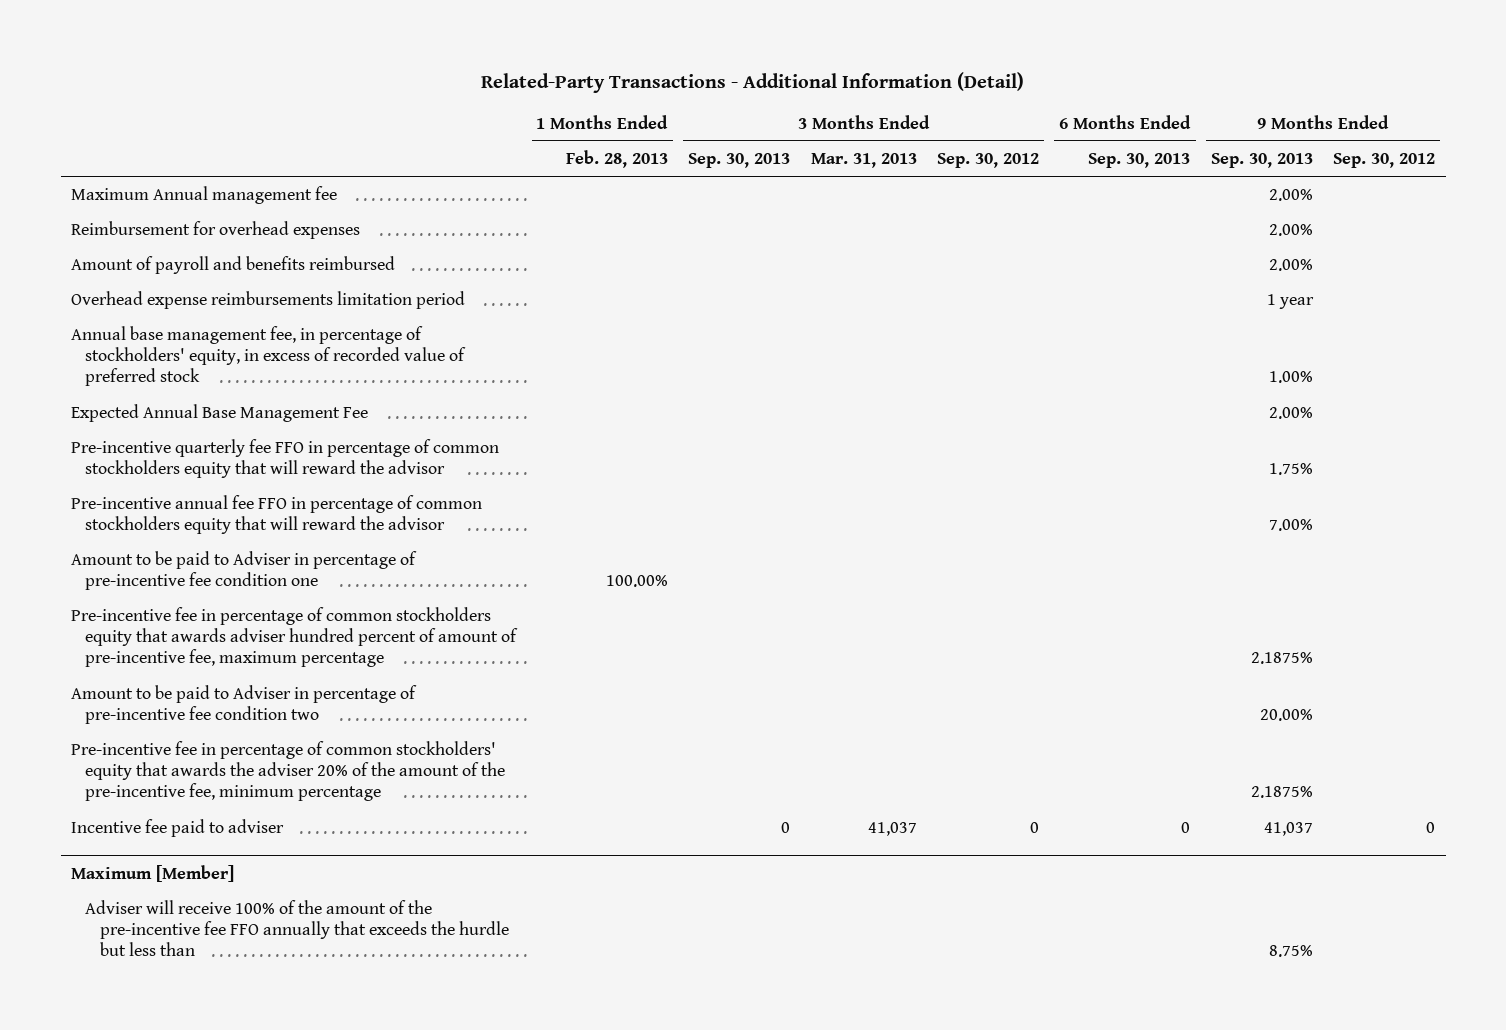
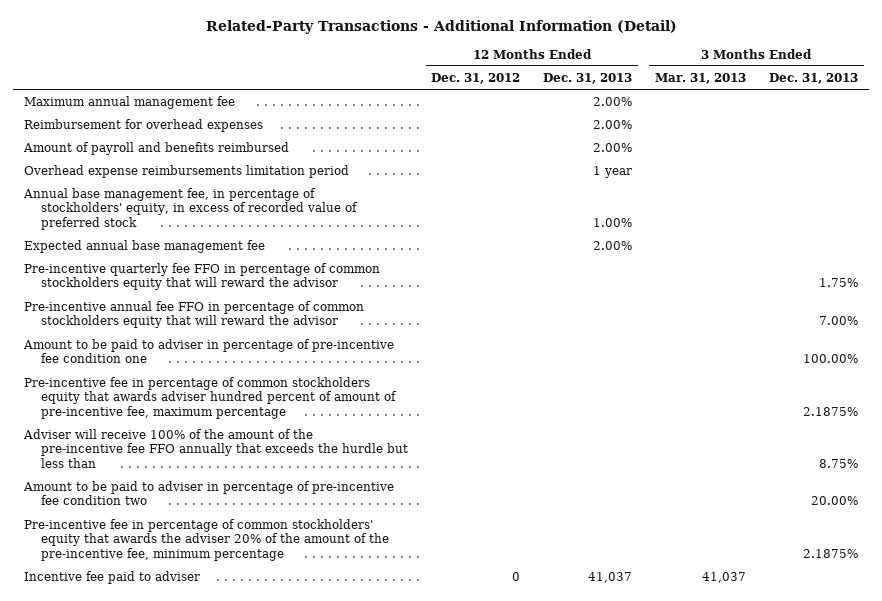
- | 1 Months Ended Feb. 28, 2013 | 3 Months Ended Sep. 30, 2013 | 3 Months Ended Mar. 31, 2013 | 3 Months Ended Sep. 30, 2012 | 6 Months Ended Sep. 30, 2013 | 9 Months Ended Sep. 30, 2013 | 9 Months Ended Sep. 30, 2012
+ | 12 Months Ended Dec. 31, 2012 | 12 Months Ended Dec. 31, 2013 | 3 Months Ended Mar. 31, 2013 | 3 Months Ended Dec. 31, 2013
- Maximum Annual management fee | | | | | | 2.00% |
+ Maximum annual management fee | | 2.00% | |
- Expected Annual Base Management Fee | | | | | | 2.00% |
+ Expected annual base management fee | | 2.00% | |
- Amount to be paid to Adviser in percentage of pre-incentive fee condition one | 100.00% | | | | | |
+ Amount to be paid to adviser in percentage of pre-incentive fee condition one | | | | 100.00%
- Amount to be paid to Adviser in percentage of pre-incentive fee condition two | | | | | | 20.00% |
+ Adviser will receive 100% of the amount of the pre-incentive fee FFO annually that exceeds the hurdle but less than | | | | 8.75%
+ Amount to be paid to adviser in percentage of pre-incentive fee condition two | | | | 20.00%
- Maximum [Member]
- Adviser will receive 100% of the amount of the pre-incentive fee FFO annually that exceeds the hurdle but less than | | | | | | 8.75% |

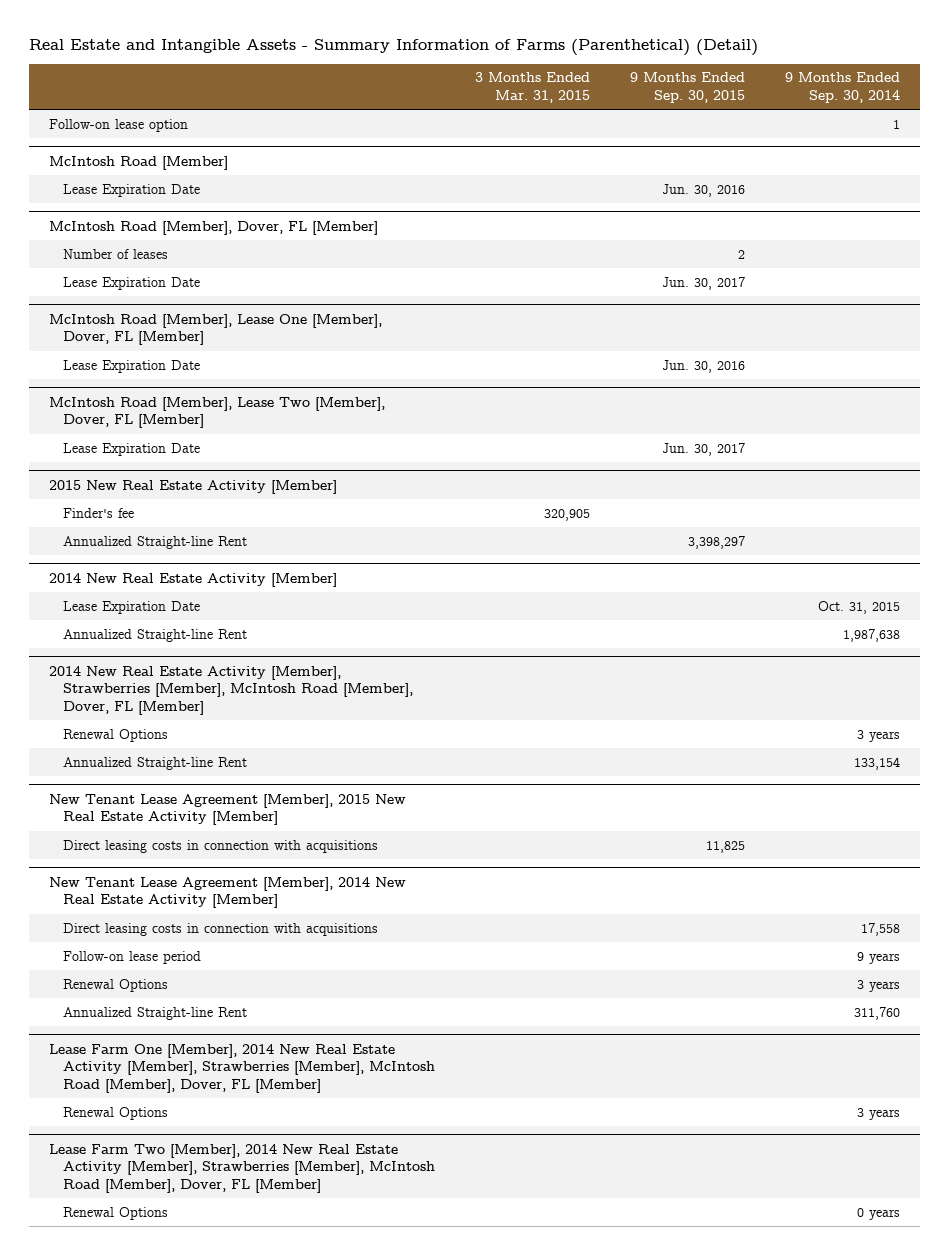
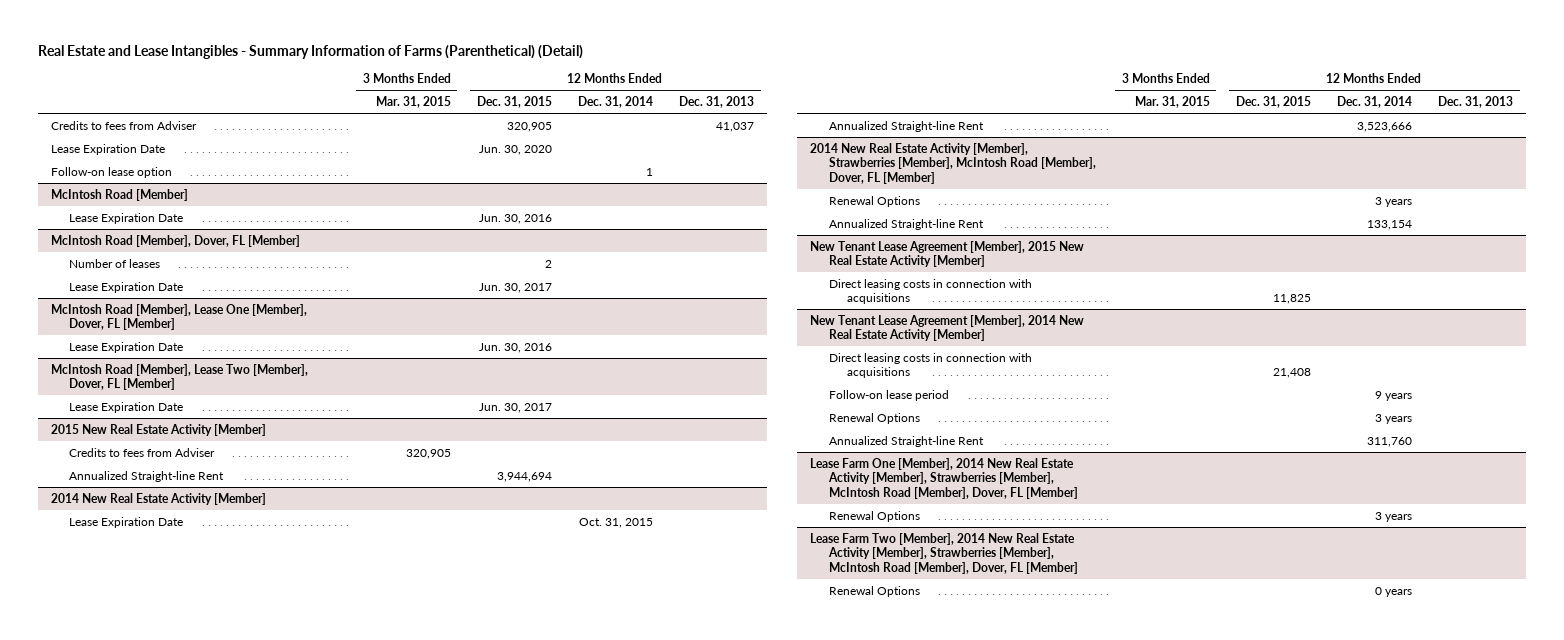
- Real Estate and Intangible Assets - Summary Information of Farms (Parenthetical) (Detail)
+ Real Estate and Lease Intangibles - Summary Information of Farms (Parenthetical) (Detail)
- | 3 Months Ended Mar. 31, 2015 | 9 Months Ended Sep. 30, 2015 | 9 Months Ended Sep. 30, 2014
+ | 3 Months Ended Mar. 31, 2015 | 12 Months Ended Dec. 31, 2015 | 12 Months Ended Dec. 31, 2014 | 12 Months Ended Dec. 31, 2013
+ Credits to fees from Adviser | | 320,905 | | 41,037
+ Lease Expiration Date | | Jun. 30, 2020 | |
@ 2015 New Real Estate Activity [Member]
- Finder's fee | 320,905 | |
+ Credits to fees from Adviser | 320,905 | | |

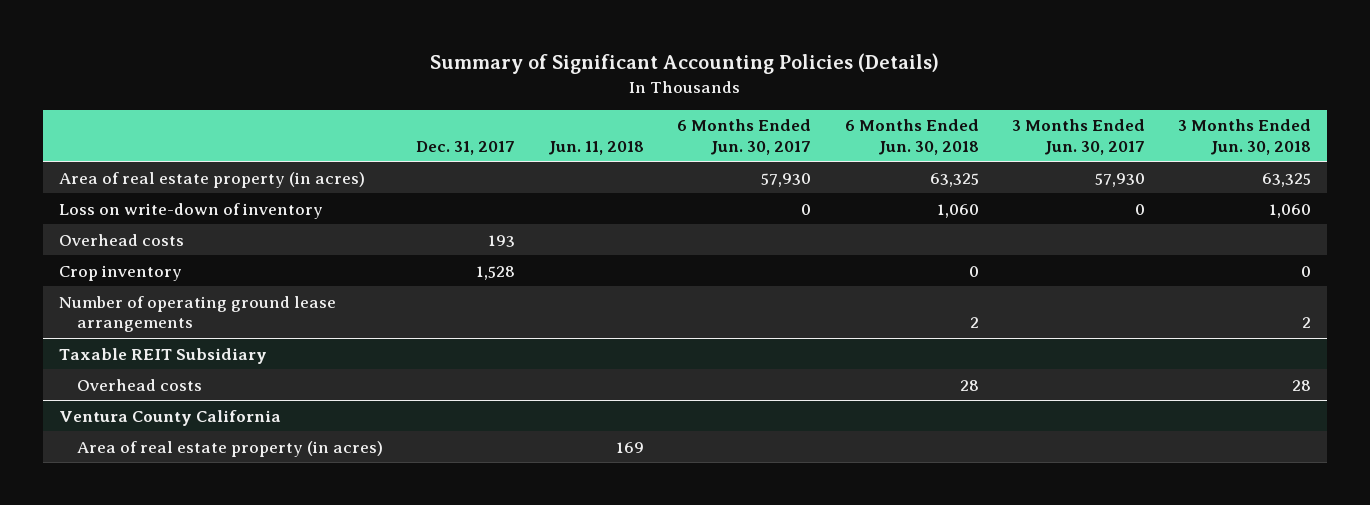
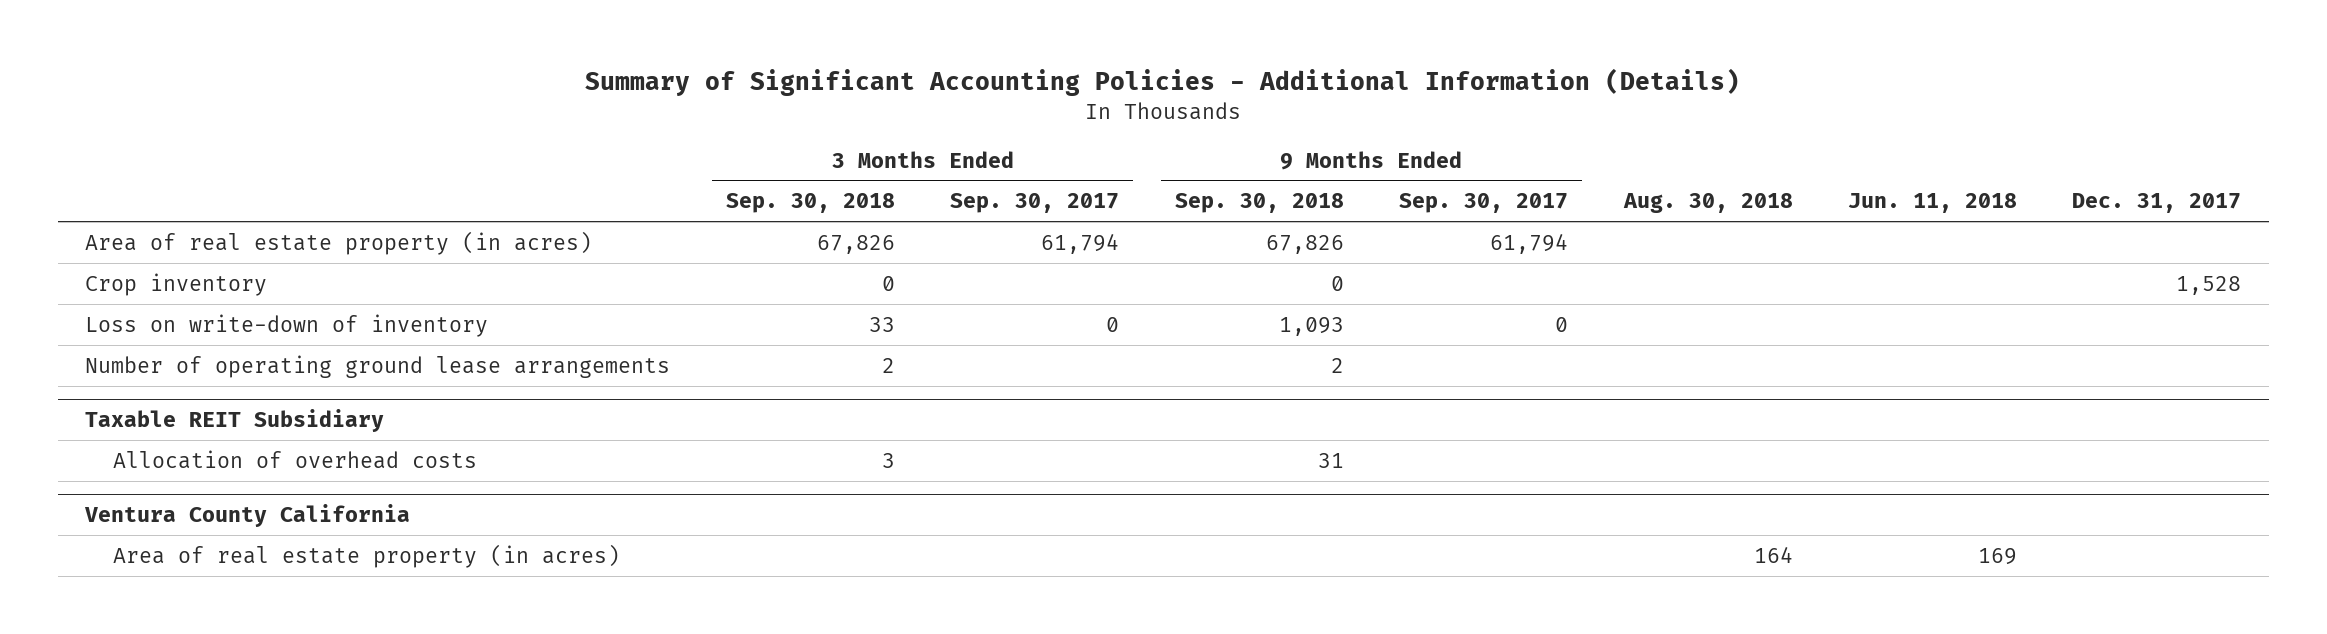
- Summary of Significant Accounting Policies (Details)
+ Summary of Significant Accounting Policies - Additional Information (Details)
- | Dec. 31, 2017 | Jun. 11, 2018 | 6 Months Ended Jun. 30, 2017 | 6 Months Ended Jun. 30, 2018 | 3 Months Ended Jun. 30, 2017 | 3 Months Ended Jun. 30, 2018
+ | 3 Months Ended Sep. 30, 2018 | 3 Months Ended Sep. 30, 2017 | 9 Months Ended Sep. 30, 2018 | 9 Months Ended Sep. 30, 2017 | Aug. 30, 2018 | Jun. 11, 2018 | Dec. 31, 2017
- Overhead costs | 193 | | | | |
moved down: Loss on write-down of inventory | 33 | 0 | 1,093 | 0 | | |
@ Taxable REIT Subsidiary
- Overhead costs | | | | 28 | | 28
+ Allocation of overhead costs | 3 | | 31 | | | |

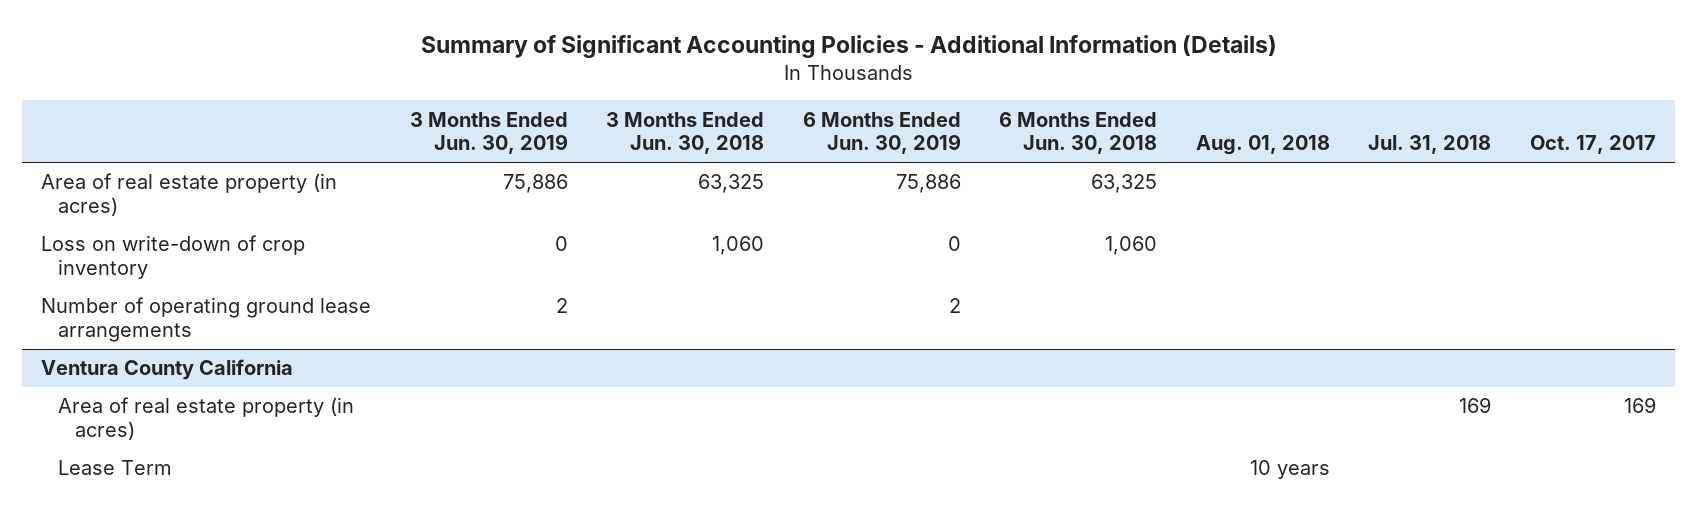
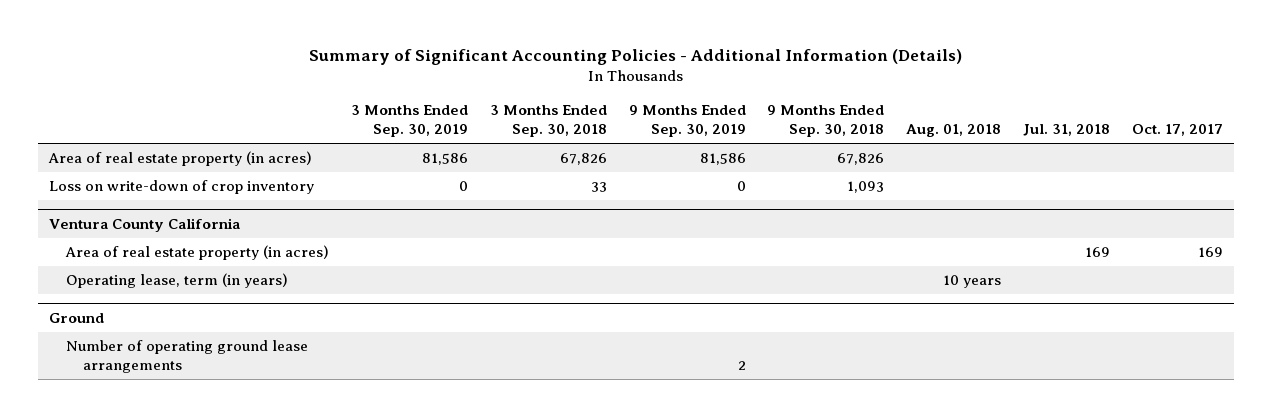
- | 3 Months Ended Jun. 30, 2019 | 3 Months Ended Jun. 30, 2018 | 6 Months Ended Jun. 30, 2019 | 6 Months Ended Jun. 30, 2018 | Aug. 01, 2018 | Jul. 31, 2018 | Oct. 17, 2017
+ | 3 Months Ended Sep. 30, 2019 | 3 Months Ended Sep. 30, 2018 | 9 Months Ended Sep. 30, 2019 | 9 Months Ended Sep. 30, 2018 | Aug. 01, 2018 | Jul. 31, 2018 | Oct. 17, 2017
- Number of operating ground lease arrangements | 2 | | 2 | | | |
@ Ventura County California
- Lease Term | | | | | 10 years | |
+ Operating lease, term (in years) | | | | | 10 years | |
+ Ground
+ Number of operating ground lease arrangements | | | 2 | | | |

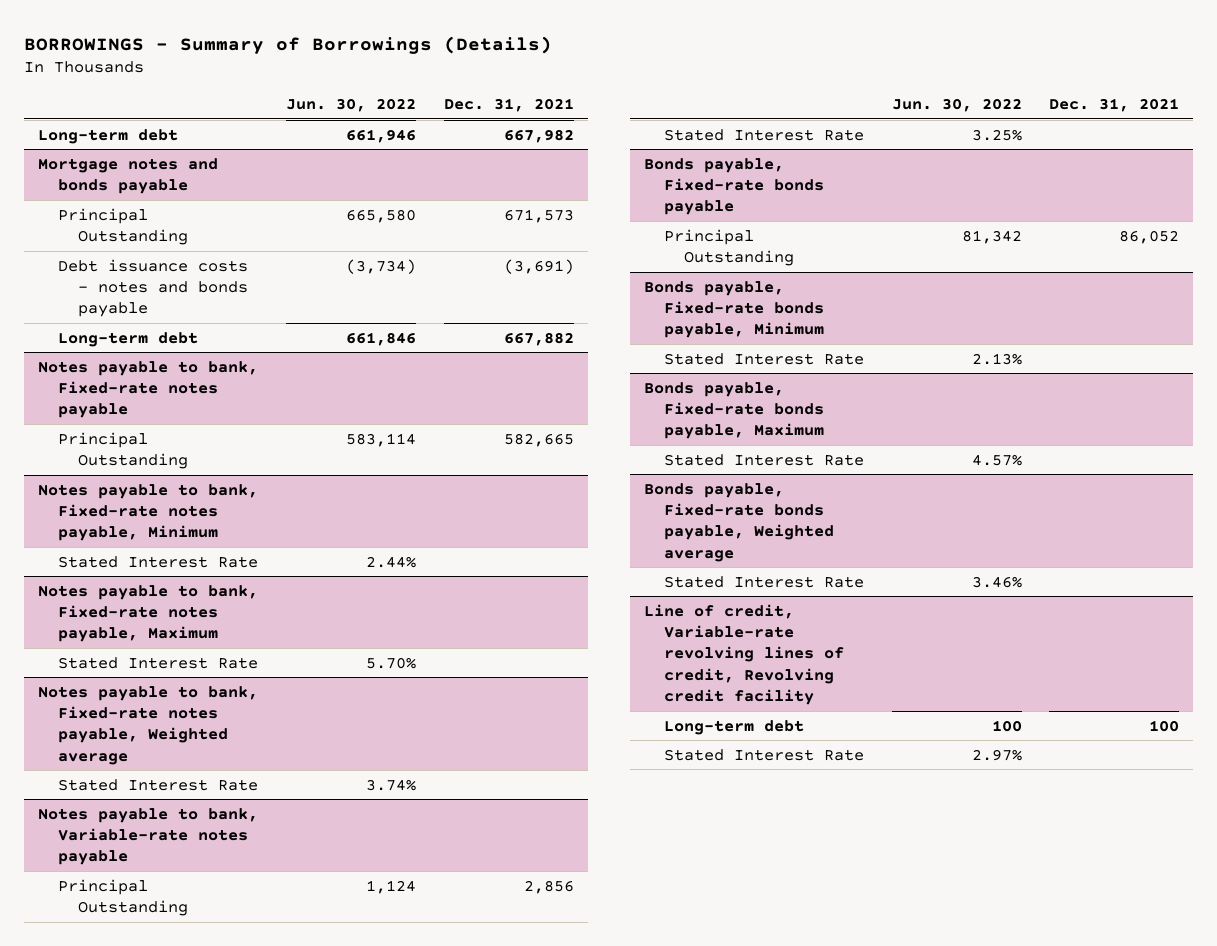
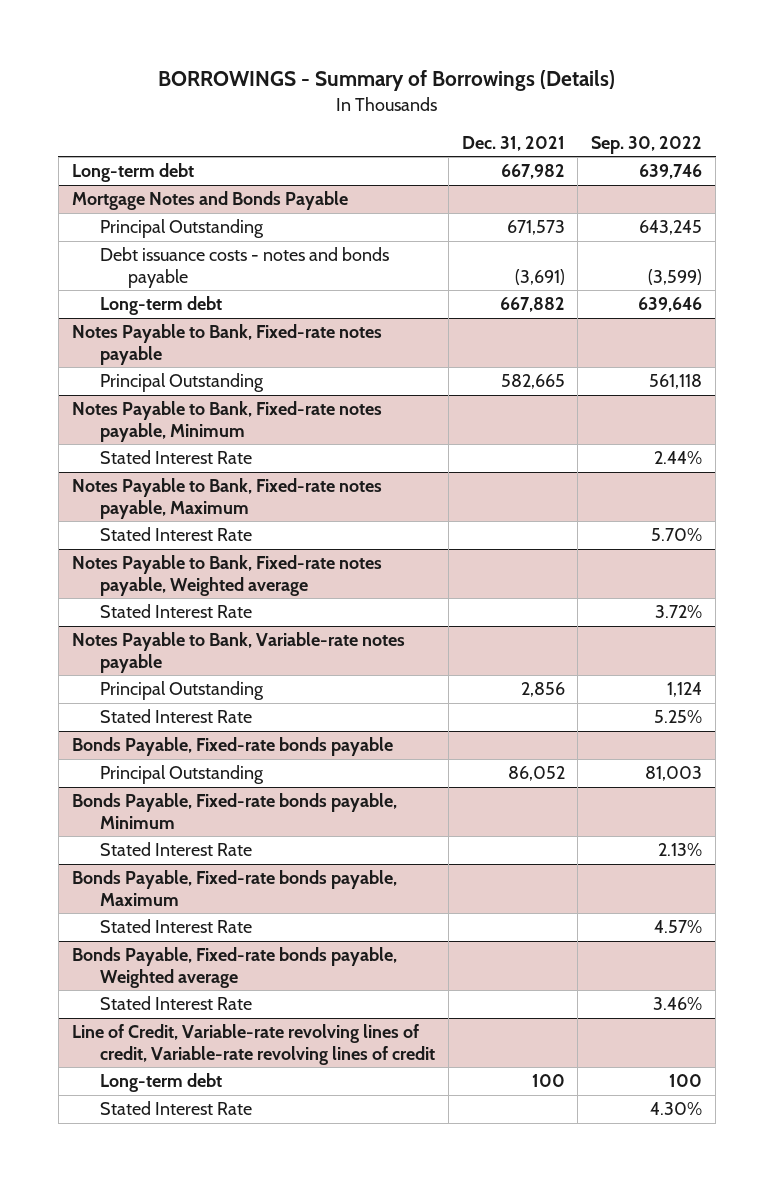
- | Jun. 30, 2022 | Dec. 31, 2021
+ | Dec. 31, 2021 | Sep. 30, 2022
- Mortgage notes and bonds payable
+ Mortgage Notes and Bonds Payable
- Notes payable to bank, Fixed-rate notes payable
+ Notes Payable to Bank, Fixed-rate notes payable
- Notes payable to bank, Fixed-rate notes payable, Minimum
+ Notes Payable to Bank, Fixed-rate notes payable, Minimum
- Notes payable to bank, Fixed-rate notes payable, Maximum
+ Notes Payable to Bank, Fixed-rate notes payable, Maximum
- Notes payable to bank, Fixed-rate notes payable, Weighted average
+ Notes Payable to Bank, Fixed-rate notes payable, Weighted average
- Notes payable to bank, Variable-rate notes payable
+ Notes Payable to Bank, Variable-rate notes payable
- Bonds payable, Fixed-rate bonds payable
+ Bonds Payable, Fixed-rate bonds payable
- Bonds payable, Fixed-rate bonds payable, Minimum
+ Bonds Payable, Fixed-rate bonds payable, Minimum
- Bonds payable, Fixed-rate bonds payable, Maximum
+ Bonds Payable, Fixed-rate bonds payable, Maximum
- Bonds payable, Fixed-rate bonds payable, Weighted average
+ Bonds Payable, Fixed-rate bonds payable, Weighted average
- Line of credit, Variable-rate revolving lines of credit, Revolving credit facility
+ Line of Credit, Variable-rate revolving lines of credit, Variable-rate revolving lines of credit

